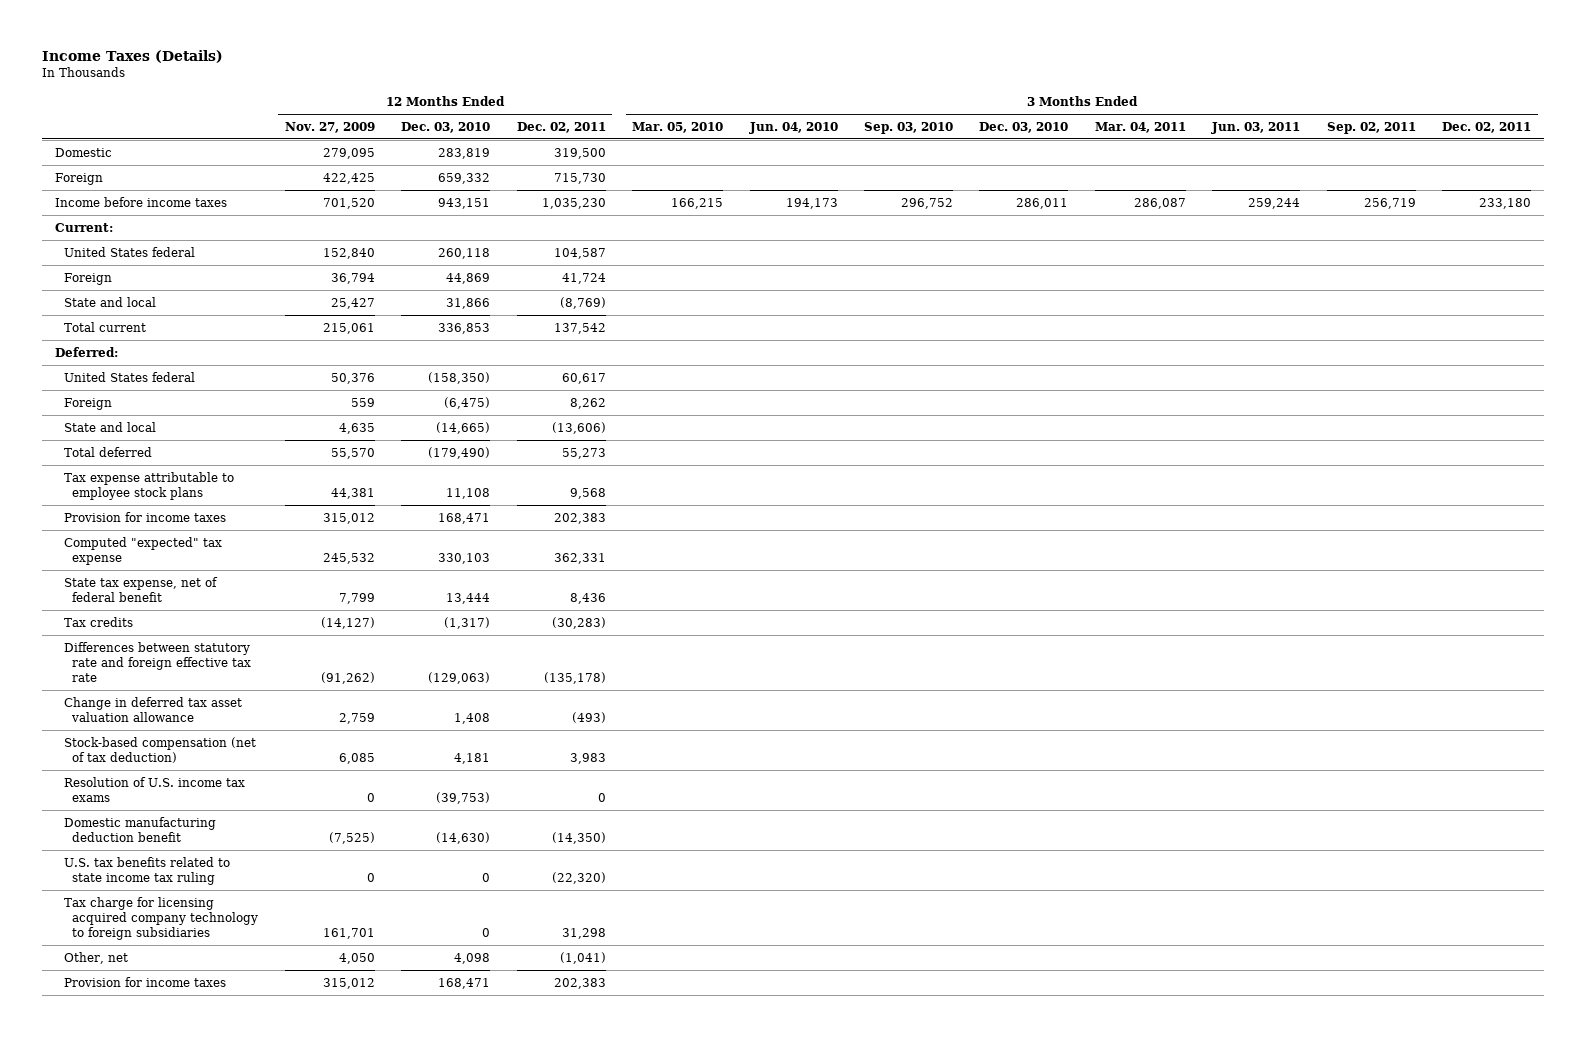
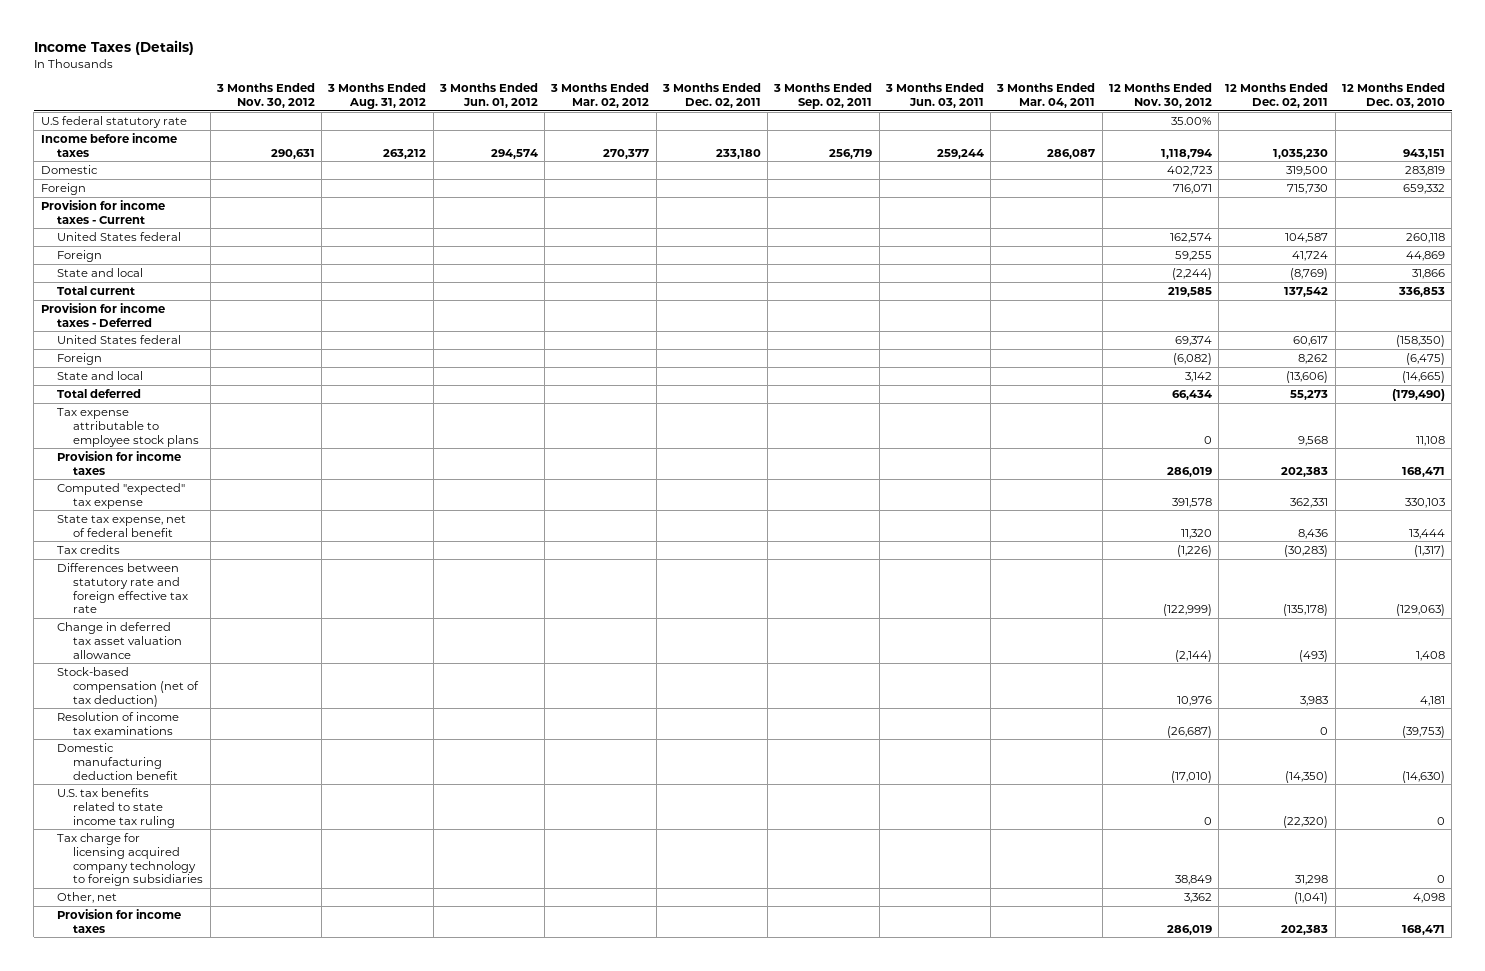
- | 12 Months Ended Nov. 27, 2009 | 12 Months Ended Dec. 03, 2010 | 12 Months Ended Dec. 02, 2011 | 3 Months Ended Mar. 05, 2010 | 3 Months Ended Jun. 04, 2010 | 3 Months Ended Sep. 03, 2010 | 3 Months Ended Dec. 03, 2010 | 3 Months Ended Mar. 04, 2011 | 3 Months Ended Jun. 03, 2011 | 3 Months Ended Sep. 02, 2011 | 3 Months Ended Dec. 02, 2011
+ | 3 Months Ended Nov. 30, 2012 | 3 Months Ended Aug. 31, 2012 | 3 Months Ended Jun. 01, 2012 | 3 Months Ended Mar. 02, 2012 | 3 Months Ended Dec. 02, 2011 | 3 Months Ended Sep. 02, 2011 | 3 Months Ended Jun. 03, 2011 | 3 Months Ended Mar. 04, 2011 | 12 Months Ended Nov. 30, 2012 | 12 Months Ended Dec. 02, 2011 | 12 Months Ended Dec. 03, 2010
+ U.S federal statutory rate | | | | | | | | | 35.00% | |
moved up: Income before income taxes | 290,631 | 263,212 | 294,574 | 270,377 | 233,180 | 256,719 | 259,244 | 286,087 | 1,118,794 | 1,035,230 | 943,151
- Current:
+ Provision for income taxes - Current
- Deferred:
+ Provision for income taxes - Deferred
- Resolution of U.S. income tax exams | 0 | (39,753) | 0 | | | | | | | |
+ Resolution of income tax examinations | | | | | | | | | (26,687) | 0 | (39,753)

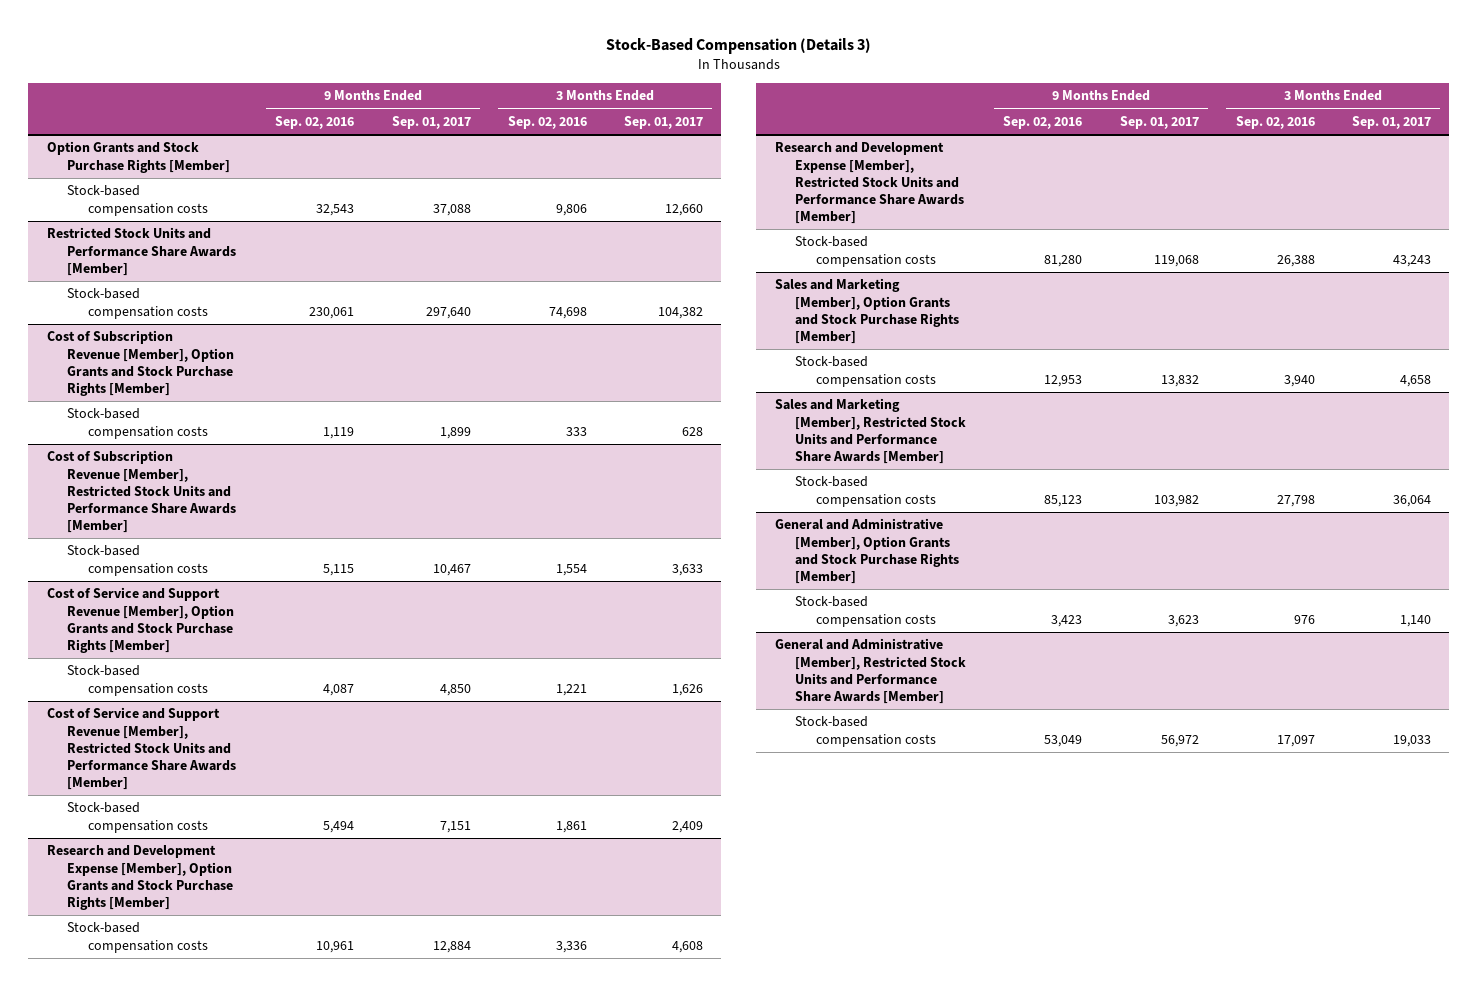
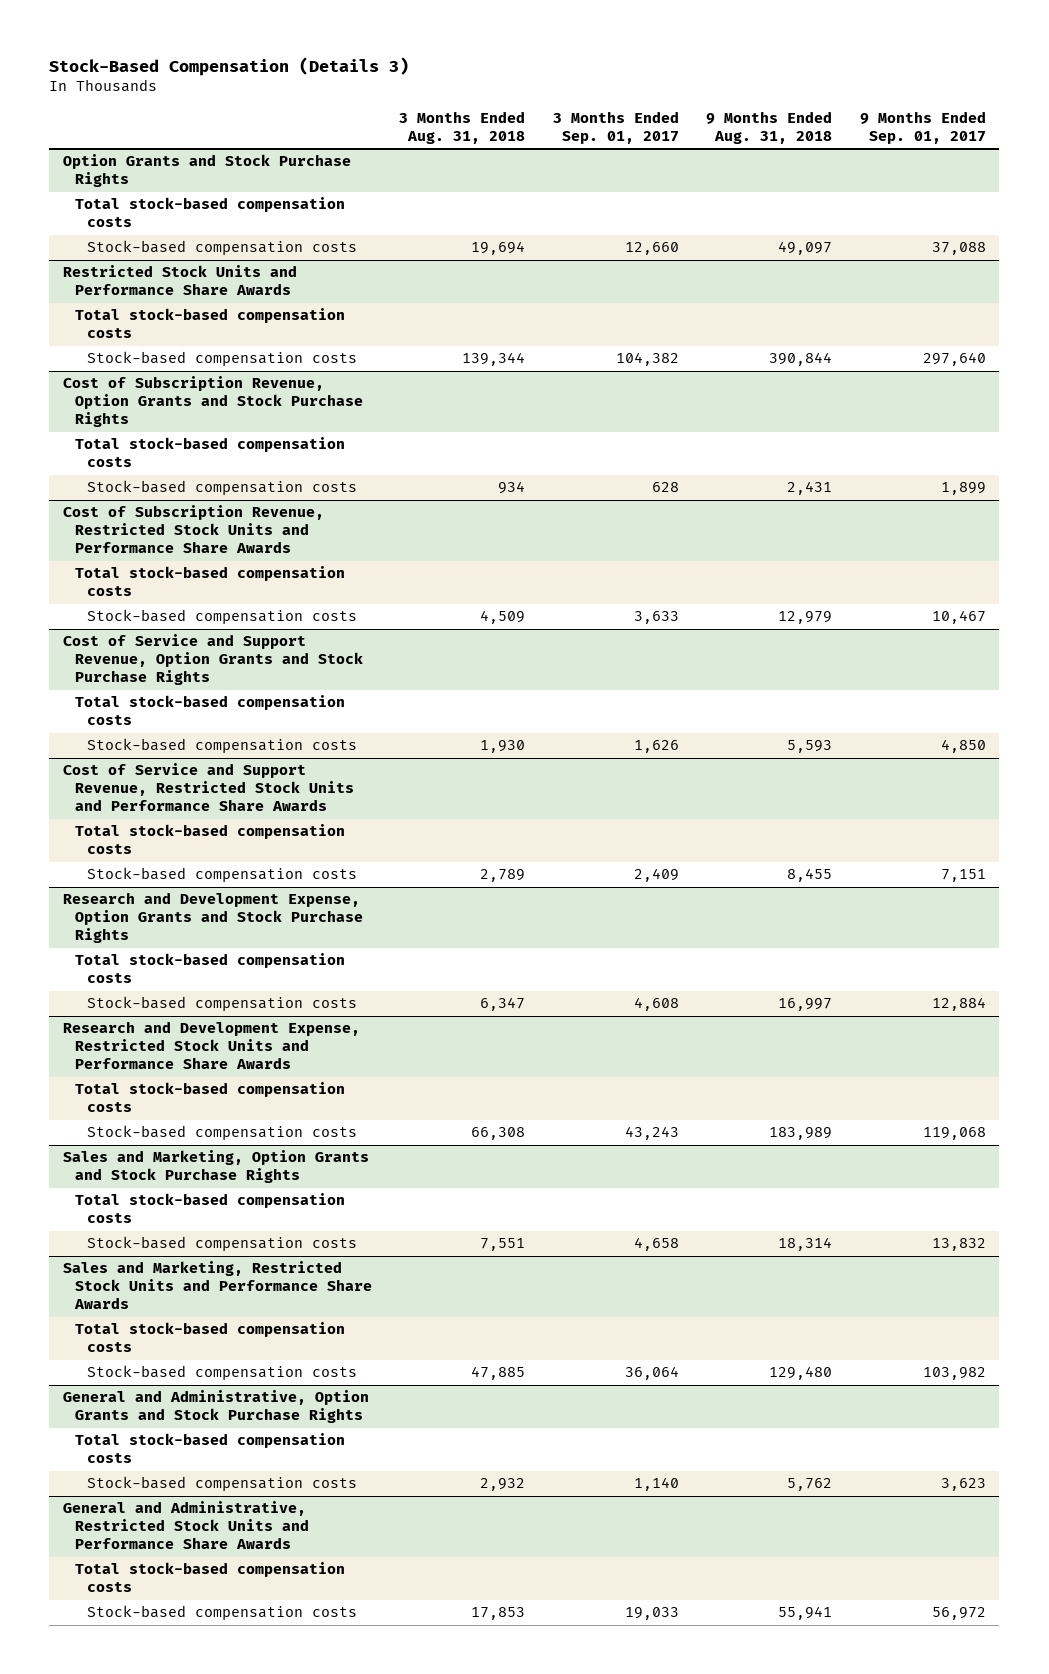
- | 9 Months Ended Sep. 02, 2016 | 9 Months Ended Sep. 01, 2017 | 3 Months Ended Sep. 02, 2016 | 3 Months Ended Sep. 01, 2017
+ | 3 Months Ended Aug. 31, 2018 | 3 Months Ended Sep. 01, 2017 | 9 Months Ended Aug. 31, 2018 | 9 Months Ended Sep. 01, 2017
- Option Grants and Stock Purchase Rights [Member]
+ Option Grants and Stock Purchase Rights
+ Total stock-based compensation costs
- Restricted Stock Units and Performance Share Awards [Member]
+ Restricted Stock Units and Performance Share Awards
+ Total stock-based compensation costs
- Cost of Subscription Revenue [Member], Option Grants and Stock Purchase Rights [Member]
+ Cost of Subscription Revenue, Option Grants and Stock Purchase Rights
+ Total stock-based compensation costs
- Cost of Subscription Revenue [Member], Restricted Stock Units and Performance Share Awards [Member]
+ Cost of Subscription Revenue, Restricted Stock Units and Performance Share Awards
+ Total stock-based compensation costs
- Cost of Service and Support Revenue [Member], Option Grants and Stock Purchase Rights [Member]
+ Cost of Service and Support Revenue, Option Grants and Stock Purchase Rights
+ Total stock-based compensation costs
- Cost of Service and Support Revenue [Member], Restricted Stock Units and Performance Share Awards [Member]
+ Cost of Service and Support Revenue, Restricted Stock Units and Performance Share Awards
+ Total stock-based compensation costs
- Research and Development Expense [Member], Option Grants and Stock Purchase Rights [Member]
+ Research and Development Expense, Option Grants and Stock Purchase Rights
+ Total stock-based compensation costs
- Research and Development Expense [Member], Restricted Stock Units and Performance Share Awards [Member]
+ Research and Development Expense, Restricted Stock Units and Performance Share Awards
+ Total stock-based compensation costs
- Sales and Marketing [Member], Option Grants and Stock Purchase Rights [Member]
+ Sales and Marketing, Option Grants and Stock Purchase Rights
+ Total stock-based compensation costs
- Sales and Marketing [Member], Restricted Stock Units and Performance Share Awards [Member]
+ Sales and Marketing, Restricted Stock Units and Performance Share Awards
+ Total stock-based compensation costs
- General and Administrative [Member], Option Grants and Stock Purchase Rights [Member]
+ General and Administrative, Option Grants and Stock Purchase Rights
+ Total stock-based compensation costs
- General and Administrative [Member], Restricted Stock Units and Performance Share Awards [Member]
+ General and Administrative, Restricted Stock Units and Performance Share Awards
+ Total stock-based compensation costs

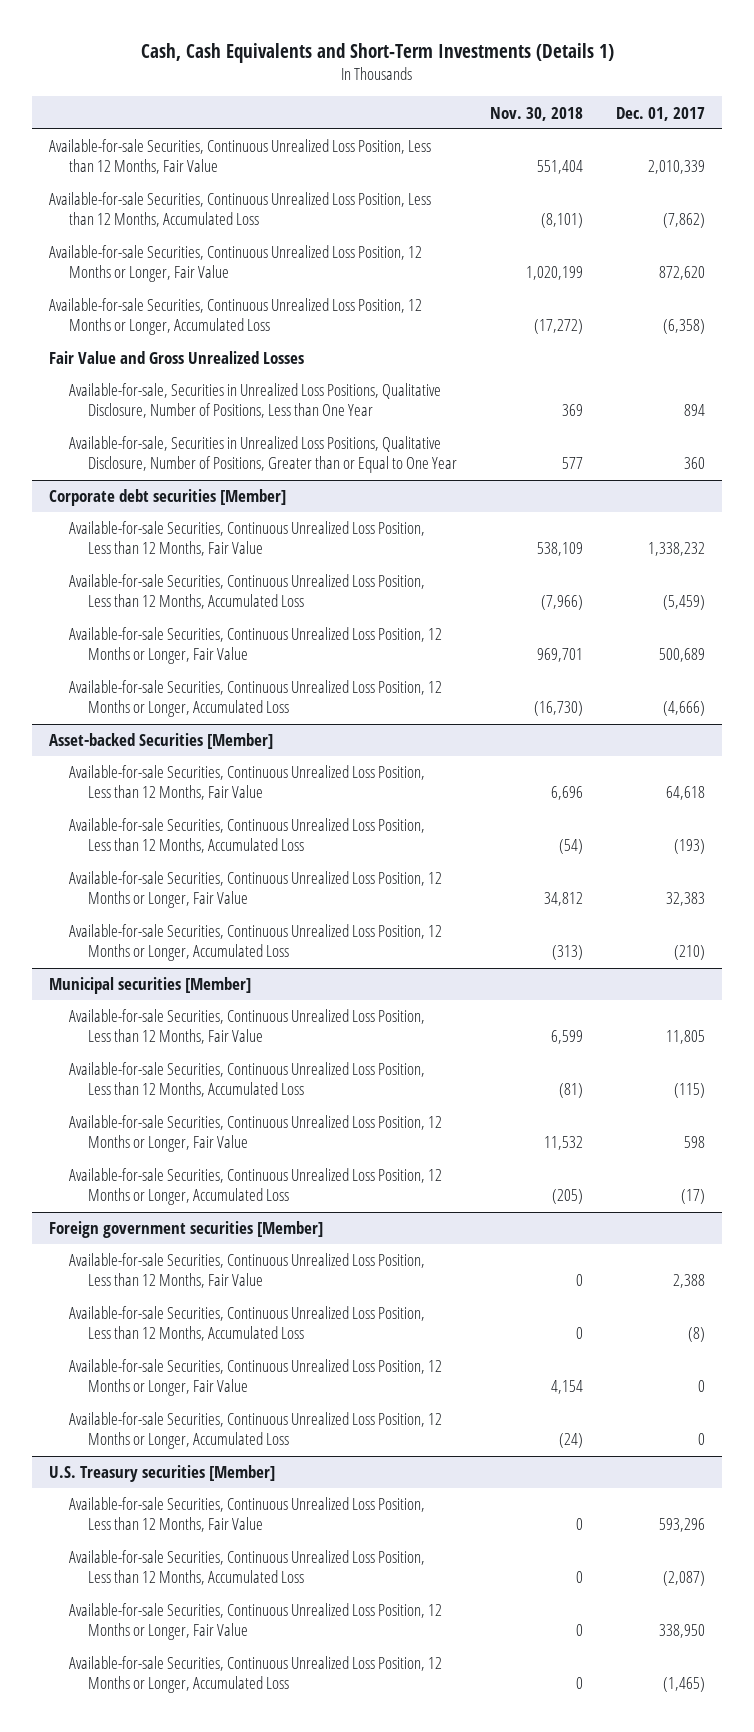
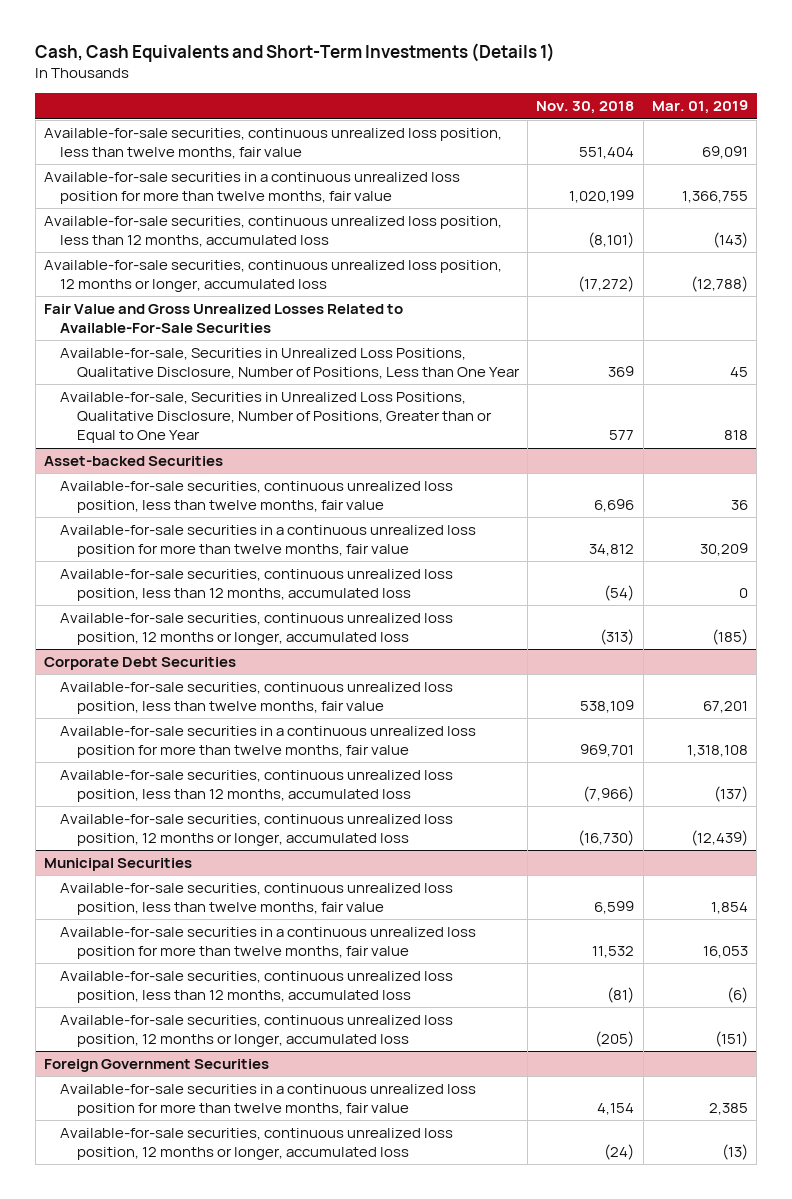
- | Nov. 30, 2018 | Dec. 01, 2017
+ | Nov. 30, 2018 | Mar. 01, 2019
- Available-for-sale Securities, Continuous Unrealized Loss Position, Less than 12 Months, Fair Value | 551,404 | 2,010,339
- Available-for-sale Securities, Continuous Unrealized Loss Position, Less than 12 Months, Accumulated Loss | (8,101) | (7,862)
- Available-for-sale Securities, Continuous Unrealized Loss Position, 12 Months or Longer, Fair Value | 1,020,199 | 872,620
- Available-for-sale Securities, Continuous Unrealized Loss Position, 12 Months or Longer, Accumulated Loss | (17,272) | (6,358)
- Fair Value and Gross Unrealized Losses
+ Available-for-sale securities, continuous unrealized loss position, less than twelve months, fair value | 551,404 | 69,091
+ Available-for-sale securities in a continuous unrealized loss position for more than twelve months, fair value | 1,020,199 | 1,366,755
+ Available-for-sale securities, continuous unrealized loss position, less than 12 months, accumulated loss | (8,101) | (143)
+ Available-for-sale securities, continuous unrealized loss position, 12 months or longer, accumulated loss | (17,272) | (12,788)
+ Fair Value and Gross Unrealized Losses Related to Available-For-Sale Securities
- Corporate debt securities [Member]
- Available-for-sale Securities, Continuous Unrealized Loss Position, Less than 12 Months, Fair Value | 538,109 | 1,338,232
- Available-for-sale Securities, Continuous Unrealized Loss Position, Less than 12 Months, Accumulated Loss | (7,966) | (5,459)
- Available-for-sale Securities, Continuous Unrealized Loss Position, 12 Months or Longer, Fair Value | 969,701 | 500,689
- Available-for-sale Securities, Continuous Unrealized Loss Position, 12 Months or Longer, Accumulated Loss | (16,730) | (4,666)
- Asset-backed Securities [Member]
- Available-for-sale Securities, Continuous Unrealized Loss Position, Less than 12 Months, Fair Value | 6,696 | 64,618
- Available-for-sale Securities, Continuous Unrealized Loss Position, Less than 12 Months, Accumulated Loss | (54) | (193)
- Available-for-sale Securities, Continuous Unrealized Loss Position, 12 Months or Longer, Fair Value | 34,812 | 32,383
- Available-for-sale Securities, Continuous Unrealized Loss Position, 12 Months or Longer, Accumulated Loss | (313) | (210)
- Municipal securities [Member]
- Available-for-sale Securities, Continuous Unrealized Loss Position, Less than 12 Months, Fair Value | 6,599 | 11,805
- Available-for-sale Securities, Continuous Unrealized Loss Position, Less than 12 Months, Accumulated Loss | (81) | (115)
- Available-for-sale Securities, Continuous Unrealized Loss Position, 12 Months or Longer, Fair Value | 11,532 | 598
- Available-for-sale Securities, Continuous Unrealized Loss Position, 12 Months or Longer, Accumulated Loss | (205) | (17)
- Foreign government securities [Member]
- Available-for-sale Securities, Continuous Unrealized Loss Position, Less than 12 Months, Fair Value | 0 | 2,388
- Available-for-sale Securities, Continuous Unrealized Loss Position, Less than 12 Months, Accumulated Loss | 0 | (8)
- Available-for-sale Securities, Continuous Unrealized Loss Position, 12 Months or Longer, Fair Value | 4,154 | 0
- Available-for-sale Securities, Continuous Unrealized Loss Position, 12 Months or Longer, Accumulated Loss | (24) | 0
- U.S. Treasury securities [Member]
- Available-for-sale Securities, Continuous Unrealized Loss Position, Less than 12 Months, Fair Value | 0 | 593,296
- Available-for-sale Securities, Continuous Unrealized Loss Position, Less than 12 Months, Accumulated Loss | 0 | (2,087)
- Available-for-sale Securities, Continuous Unrealized Loss Position, 12 Months or Longer, Fair Value | 0 | 338,950
- Available-for-sale Securities, Continuous Unrealized Loss Position, 12 Months or Longer, Accumulated Loss | 0 | (1,465)
+ Asset-backed Securities
+ Available-for-sale securities, continuous unrealized loss position, less than twelve months, fair value | 6,696 | 36
+ Available-for-sale securities in a continuous unrealized loss position for more than twelve months, fair value | 34,812 | 30,209
+ Available-for-sale securities, continuous unrealized loss position, less than 12 months, accumulated loss | (54) | 0
+ Available-for-sale securities, continuous unrealized loss position, 12 months or longer, accumulated loss | (313) | (185)
+ Corporate Debt Securities
+ Available-for-sale securities, continuous unrealized loss position, less than twelve months, fair value | 538,109 | 67,201
+ Available-for-sale securities in a continuous unrealized loss position for more than twelve months, fair value | 969,701 | 1,318,108
+ Available-for-sale securities, continuous unrealized loss position, less than 12 months, accumulated loss | (7,966) | (137)
+ Available-for-sale securities, continuous unrealized loss position, 12 months or longer, accumulated loss | (16,730) | (12,439)
+ Municipal Securities
+ Available-for-sale securities, continuous unrealized loss position, less than twelve months, fair value | 6,599 | 1,854
+ Available-for-sale securities in a continuous unrealized loss position for more than twelve months, fair value | 11,532 | 16,053
+ Available-for-sale securities, continuous unrealized loss position, less than 12 months, accumulated loss | (81) | (6)
+ Available-for-sale securities, continuous unrealized loss position, 12 months or longer, accumulated loss | (205) | (151)
+ Foreign Government Securities
+ Available-for-sale securities in a continuous unrealized loss position for more than twelve months, fair value | 4,154 | 2,385
+ Available-for-sale securities, continuous unrealized loss position, 12 months or longer, accumulated loss | (24) | (13)

